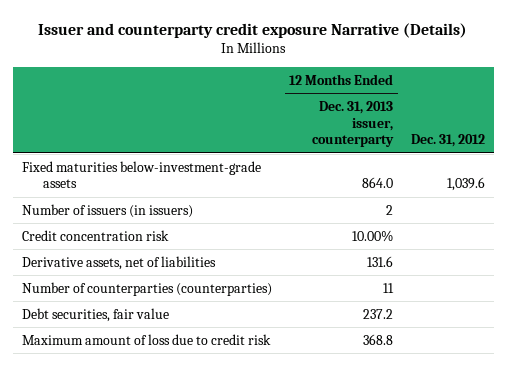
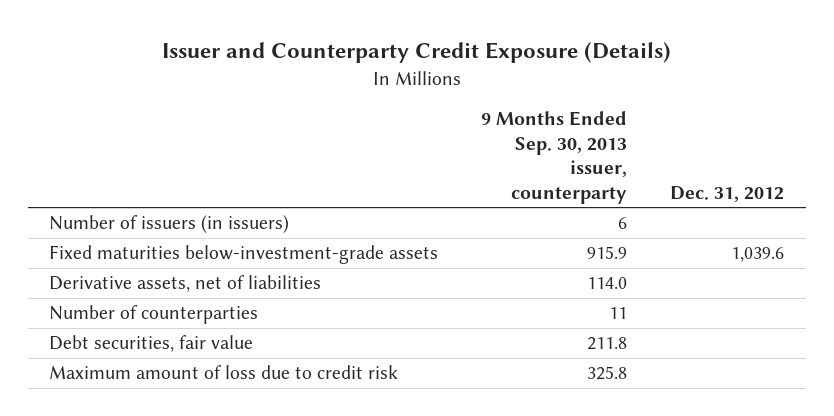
- Issuer and counterparty credit exposure Narrative (Details)
+ Issuer and Counterparty Credit Exposure (Details)
- | 12 Months Ended Dec. 31, 2013 issuer, counterparty | Dec. 31, 2012
+ | 9 Months Ended Sep. 30, 2013 issuer, counterparty | Dec. 31, 2012
- Credit concentration risk | 10.00% |
moved down: Fixed maturities below-investment-grade assets | 915.9 | 1,039.6
- Number of counterparties (counterparties) | 11 |
+ Number of counterparties | 11 |

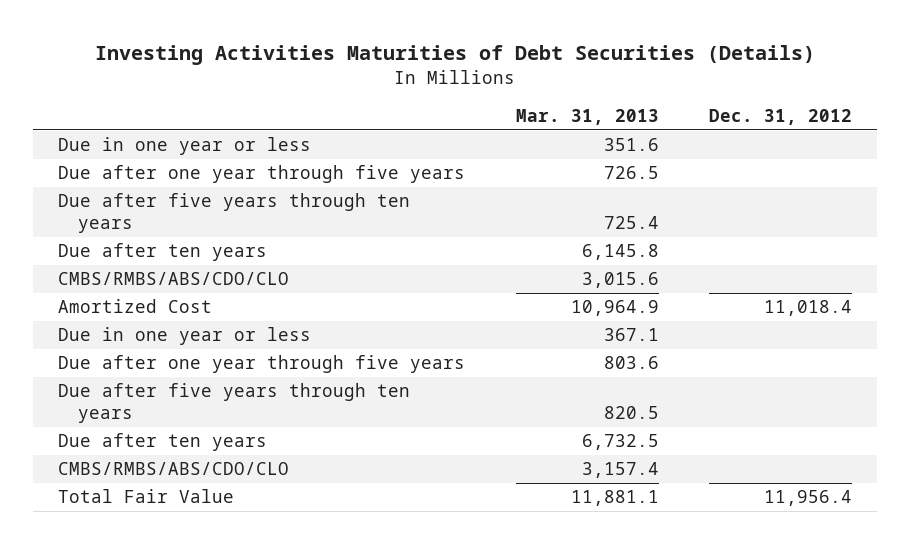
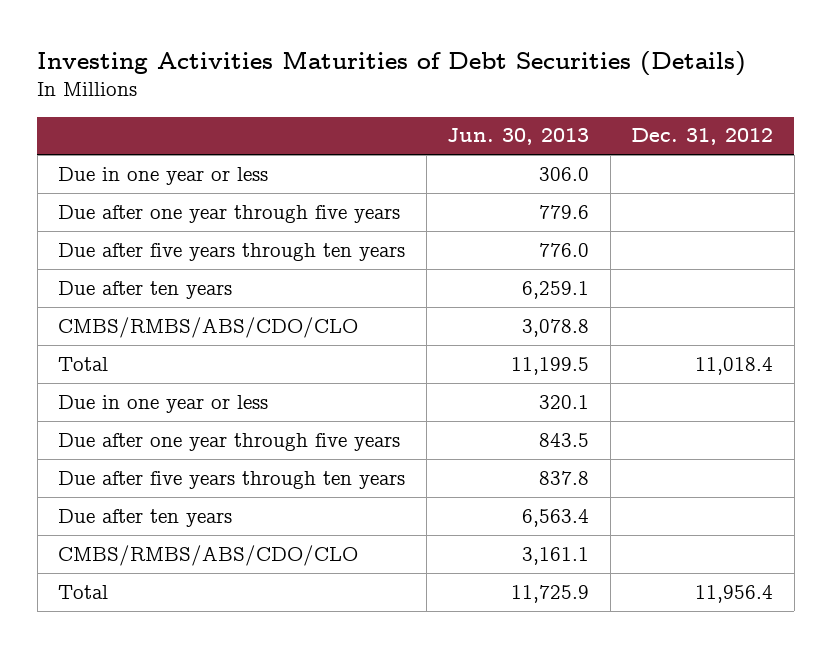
- | Mar. 31, 2013 | Dec. 31, 2012
+ | Jun. 30, 2013 | Dec. 31, 2012
- Amortized Cost | 10,964.9 | 11,018.4
+ Total | 11,199.5 | 11,018.4
- Total Fair Value | 11,881.1 | 11,956.4
+ Total | 11,725.9 | 11,956.4

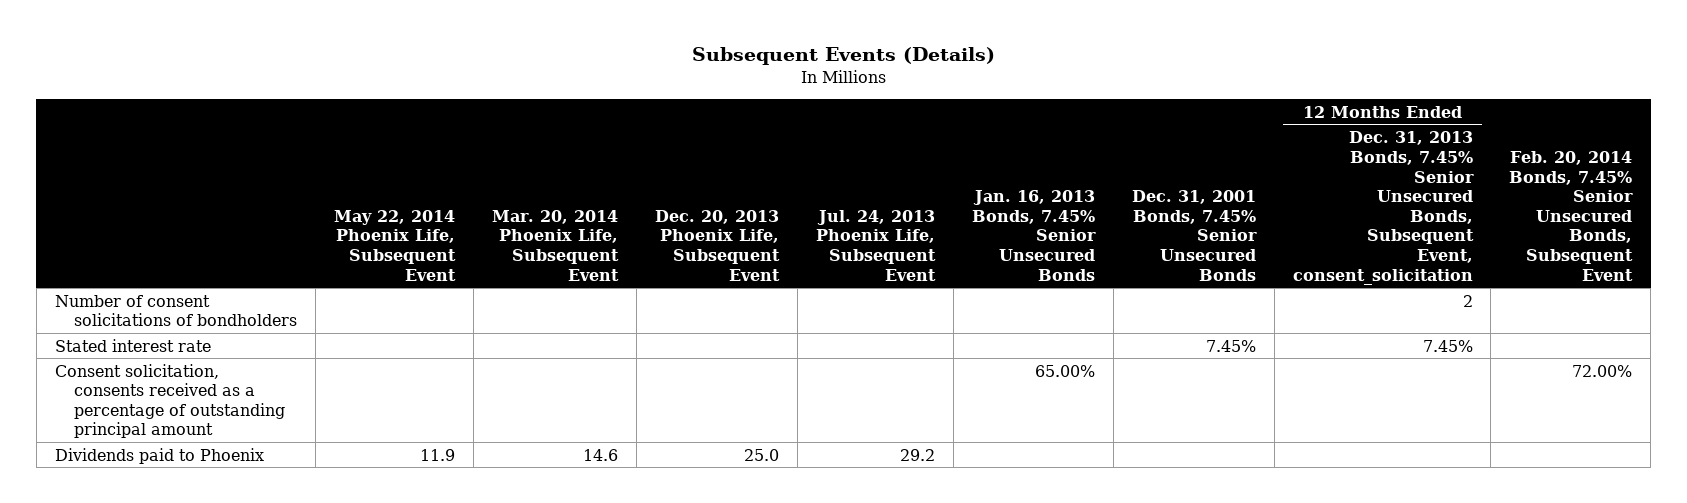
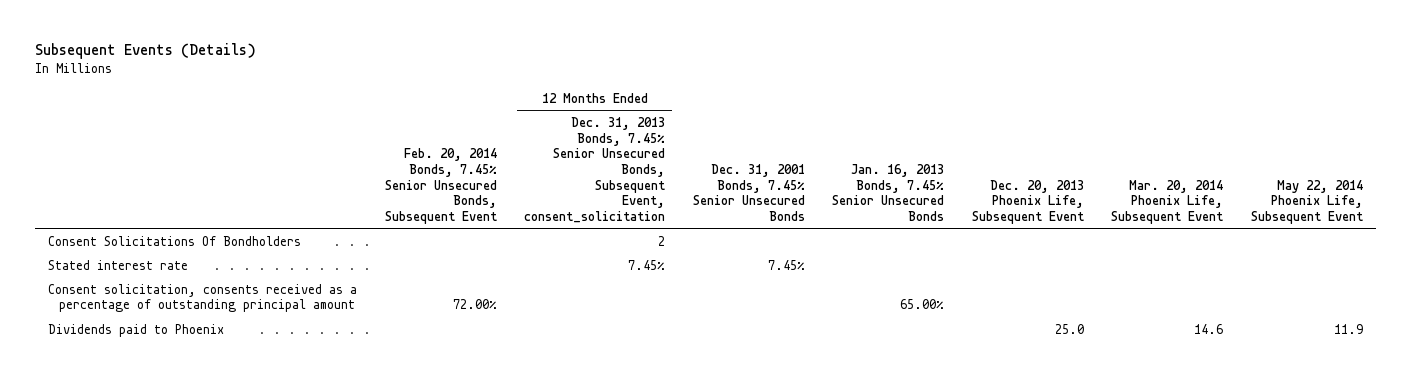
- | May 22, 2014 Phoenix Life, Subsequent Event | Mar. 20, 2014 Phoenix Life, Subsequent Event | Dec. 20, 2013 Phoenix Life, Subsequent Event | Jul. 24, 2013 Phoenix Life, Subsequent Event | Jan. 16, 2013 Bonds, 7.45% Senior Unsecured Bonds | Dec. 31, 2001 Bonds, 7.45% Senior Unsecured Bonds | 12 Months Ended Dec. 31, 2013 Bonds, 7.45% Senior Unsecured Bonds, Subsequent Event, consent_solicitation | Feb. 20, 2014 Bonds, 7.45% Senior Unsecured Bonds, Subsequent Event
+ | Feb. 20, 2014 Bonds, 7.45% Senior Unsecured Bonds, Subsequent Event | 12 Months Ended Dec. 31, 2013 Bonds, 7.45% Senior Unsecured Bonds, Subsequent Event, consent_solicitation | Dec. 31, 2001 Bonds, 7.45% Senior Unsecured Bonds | Jan. 16, 2013 Bonds, 7.45% Senior Unsecured Bonds | Dec. 20, 2013 Phoenix Life, Subsequent Event | Mar. 20, 2014 Phoenix Life, Subsequent Event | May 22, 2014 Phoenix Life, Subsequent Event
- Number of consent solicitations of bondholders | | | | | | | 2 |
+ Consent Solicitations Of Bondholders | | 2 | | | | |

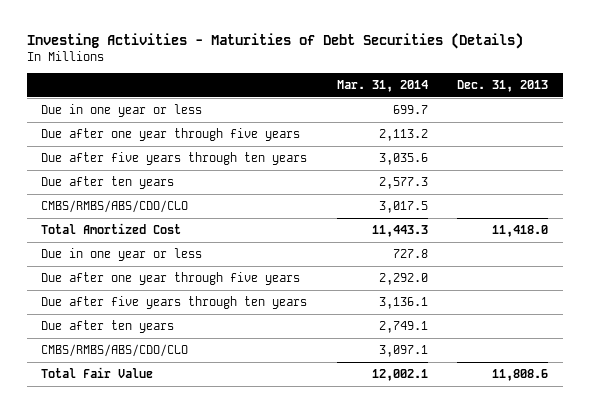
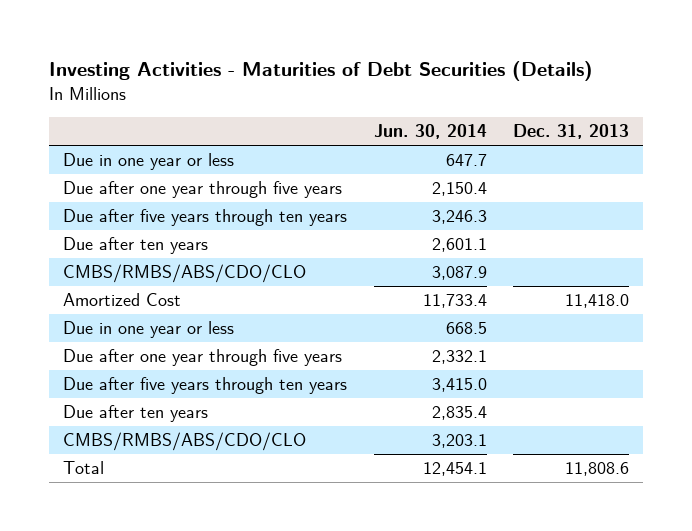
- | Mar. 31, 2014 | Dec. 31, 2013
+ | Jun. 30, 2014 | Dec. 31, 2013
- Total Amortized Cost | 11,443.3 | 11,418.0
+ Amortized Cost | 11,733.4 | 11,418.0
- Total Fair Value | 12,002.1 | 11,808.6
+ Total | 12,454.1 | 11,808.6

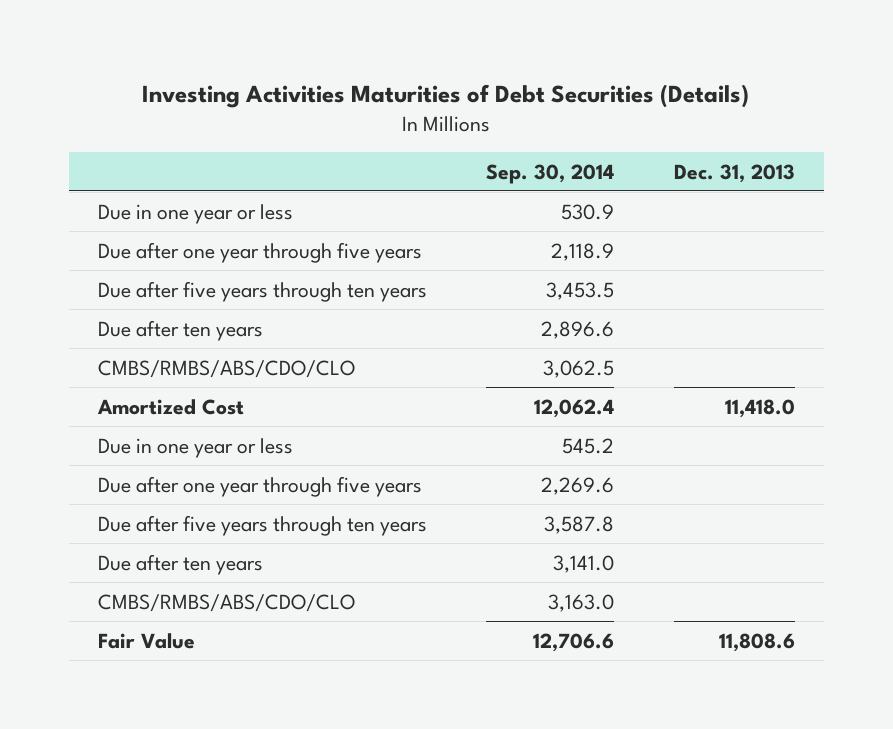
- Investing Activities - Maturities of Debt Securities (Details)
+ Investing Activities Maturities of Debt Securities (Details)
- | Jun. 30, 2014 | Dec. 31, 2013
+ | Sep. 30, 2014 | Dec. 31, 2013
- Total | 12,454.1 | 11,808.6
+ Fair Value | 12,706.6 | 11,808.6

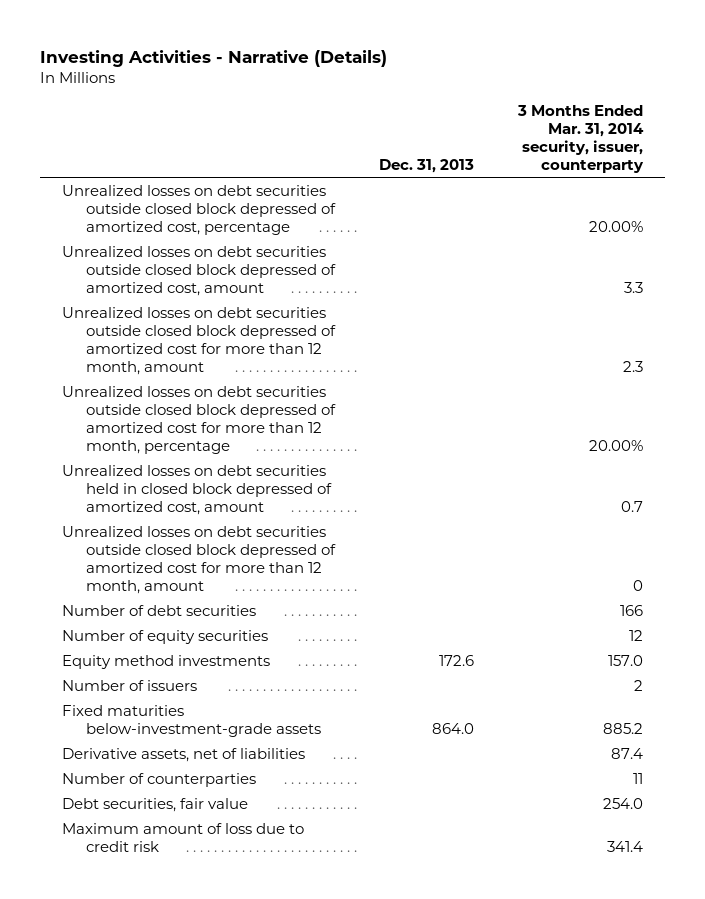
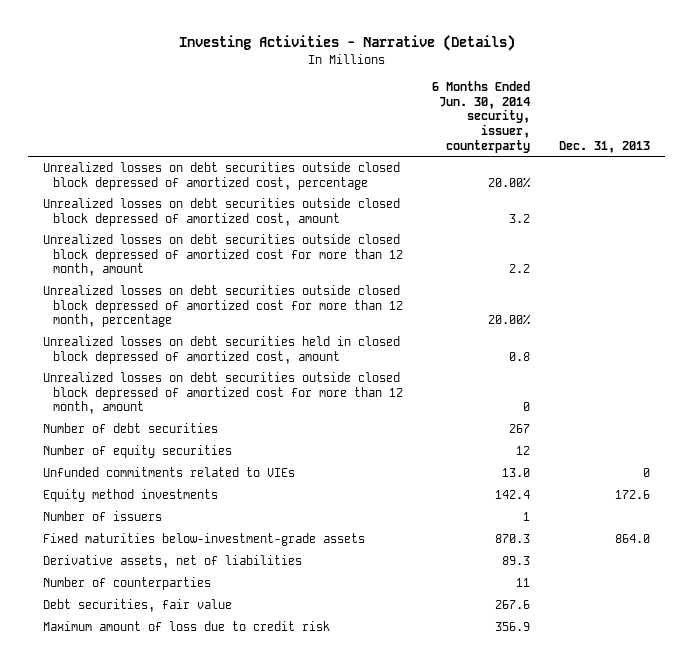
- | Dec. 31, 2013 | 3 Months Ended Mar. 31, 2014 security, issuer, counterparty
+ | 6 Months Ended Jun. 30, 2014 security, issuer, counterparty | Dec. 31, 2013
+ Unfunded commitments related to VIEs | 13.0 | 0

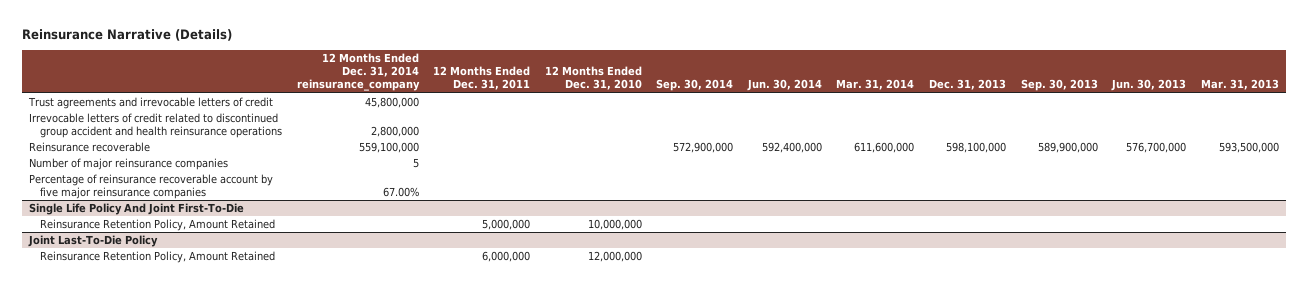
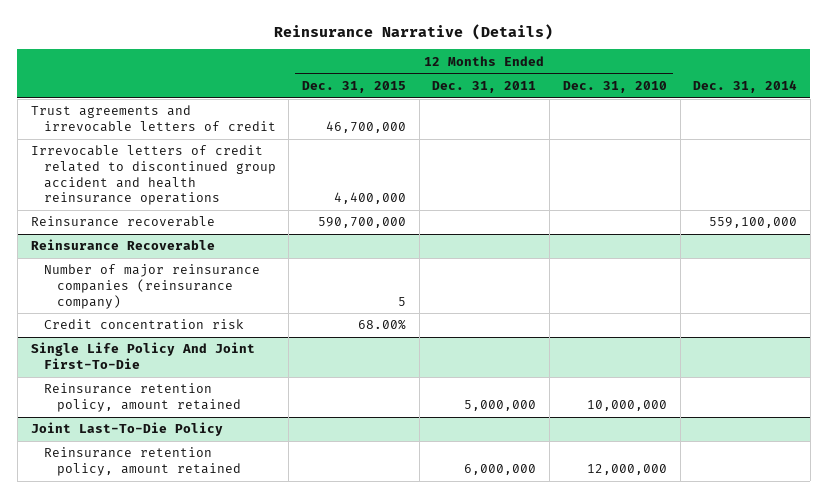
- | 12 Months Ended Dec. 31, 2014 reinsurance_company | 12 Months Ended Dec. 31, 2011 | 12 Months Ended Dec. 31, 2010 | Sep. 30, 2014 | Jun. 30, 2014 | Mar. 31, 2014 | Dec. 31, 2013 | Sep. 30, 2013 | Jun. 30, 2013 | Mar. 31, 2013
+ | 12 Months Ended Dec. 31, 2015 | 12 Months Ended Dec. 31, 2011 | 12 Months Ended Dec. 31, 2010 | Dec. 31, 2014
- Number of major reinsurance companies | 5 | | | | | | | | |
- Percentage of reinsurance recoverable account by five major reinsurance companies | 67.00% | | | | | | | | |
+ Reinsurance Recoverable
+ Number of major reinsurance companies (reinsurance company) | 5 | | |
+ Credit concentration risk | 68.00% | | |
@ Single Life Policy And Joint First-To-Die
- Reinsurance Retention Policy, Amount Retained | | 5,000,000 | 10,000,000 | | | | | | |
+ Reinsurance retention policy, amount retained | | 5,000,000 | 10,000,000 |
@ Joint Last-To-Die Policy
- Reinsurance Retention Policy, Amount Retained | | 6,000,000 | 12,000,000 | | | | | | |
+ Reinsurance retention policy, amount retained | | 6,000,000 | 12,000,000 |

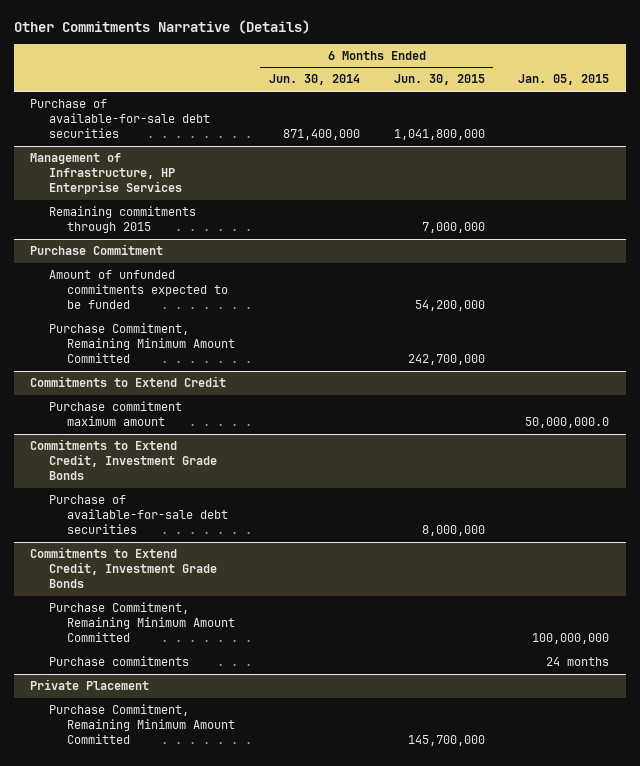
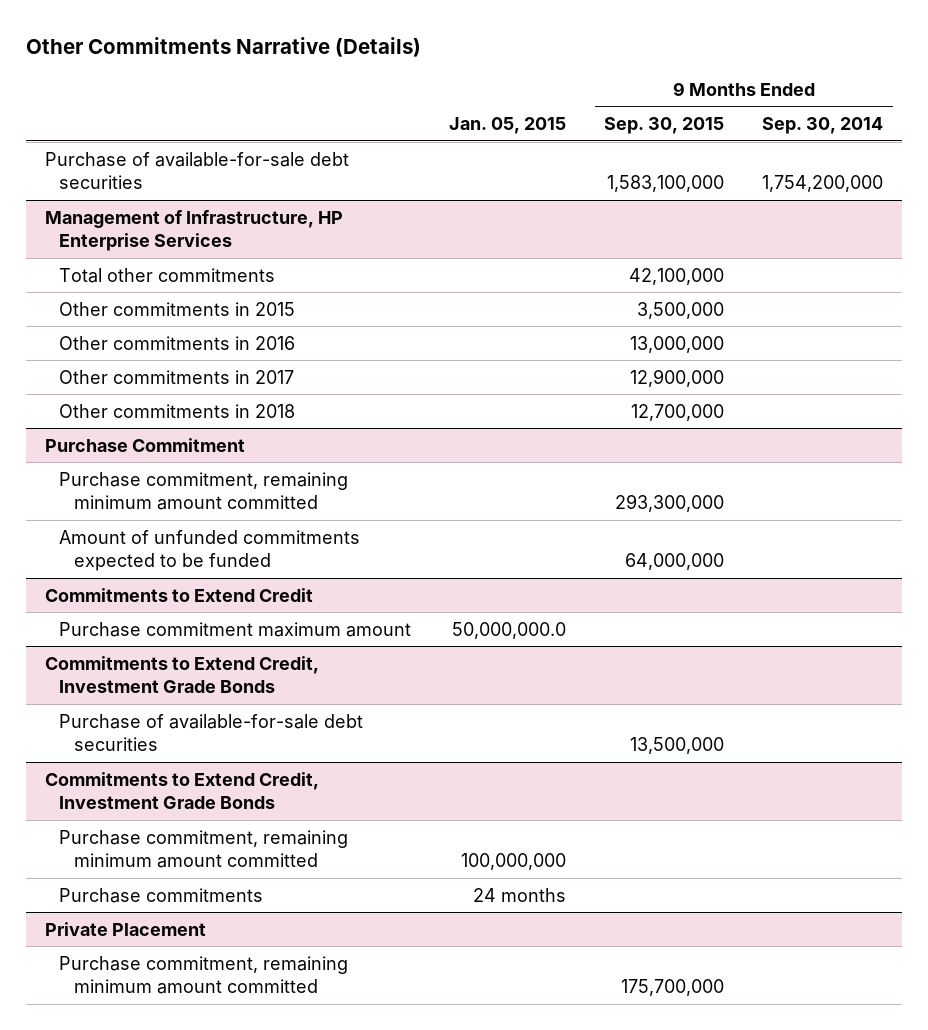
- | 6 Months Ended Jun. 30, 2014 | 6 Months Ended Jun. 30, 2015 | Jan. 05, 2015
+ | Jan. 05, 2015 | 9 Months Ended Sep. 30, 2015 | 9 Months Ended Sep. 30, 2014
@ Management of Infrastructure, HP Enterprise Services
- Remaining commitments through 2015 | | 7,000,000 |
+ Total other commitments | | 42,100,000 |
+ Other commitments in 2015 | | 3,500,000 |
+ Other commitments in 2016 | | 13,000,000 |
+ Other commitments in 2017 | | 12,900,000 |
+ Other commitments in 2018 | | 12,700,000 |
@ Purchase Commitment
+ Purchase commitment, remaining minimum amount committed | | 293,300,000 |
- Purchase Commitment, Remaining Minimum Amount Committed | | 242,700,000 |
@ Commitments to Extend Credit, Investment Grade Bonds
- Purchase Commitment, Remaining Minimum Amount Committed | | | 100,000,000
+ Purchase commitment, remaining minimum amount committed | 100,000,000 | |
@ Private Placement
- Purchase Commitment, Remaining Minimum Amount Committed | | 145,700,000 |
+ Purchase commitment, remaining minimum amount committed | | 175,700,000 |

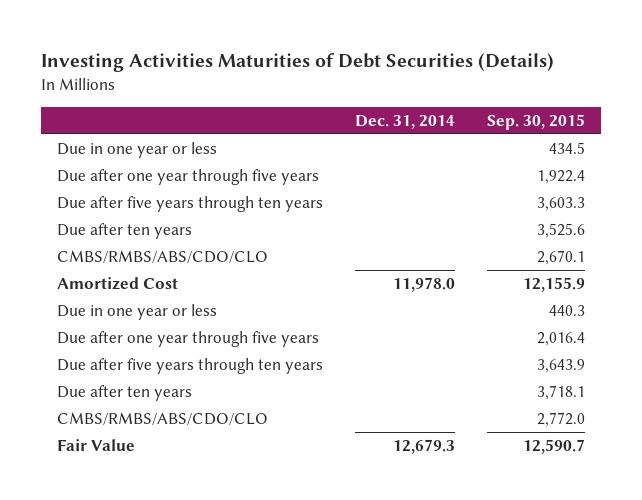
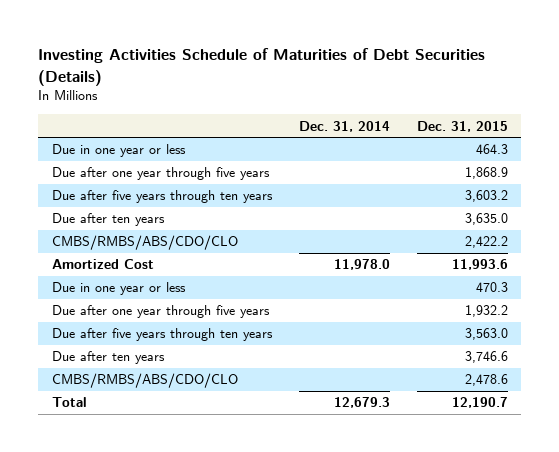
- Investing Activities Maturities of Debt Securities (Details)
+ Investing Activities Schedule of Maturities of Debt Securities (Details)
- | Dec. 31, 2014 | Sep. 30, 2015
+ | Dec. 31, 2014 | Dec. 31, 2015
- Fair Value | 12,679.3 | 12,590.7
+ Total | 12,679.3 | 12,190.7

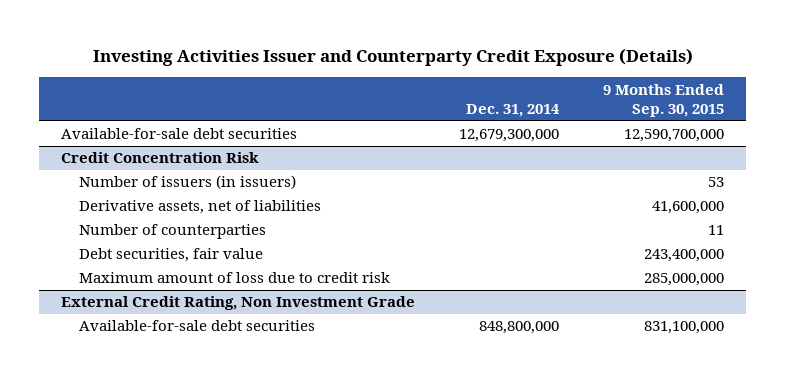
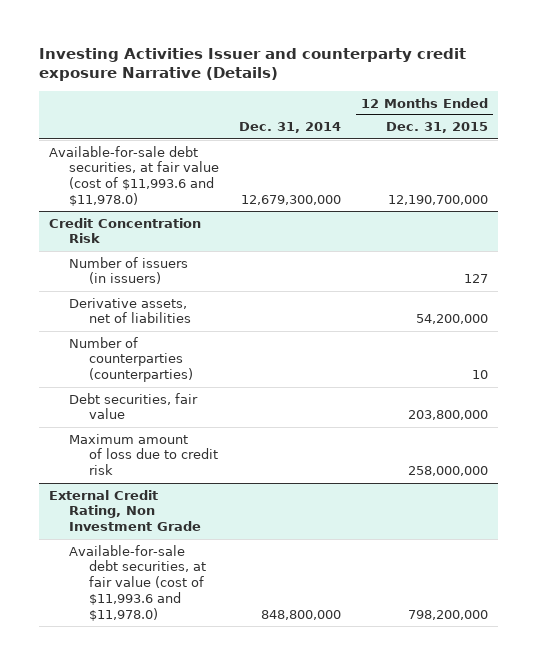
- Investing Activities Issuer and Counterparty Credit Exposure (Details)
+ Investing Activities Issuer and counterparty credit exposure Narrative (Details)
- | Dec. 31, 2014 | 9 Months Ended Sep. 30, 2015
+ | Dec. 31, 2014 | 12 Months Ended Dec. 31, 2015
- Available-for-sale debt securities | 12,679,300,000 | 12,590,700,000
+ Available-for-sale debt securities, at fair value (cost of $11,993.6 and $11,978.0) | 12,679,300,000 | 12,190,700,000
@ Credit Concentration Risk
- Number of counterparties | | 11
+ Number of counterparties (counterparties) | | 10
@ External Credit Rating, Non Investment Grade
- Available-for-sale debt securities | 848,800,000 | 831,100,000
+ Available-for-sale debt securities, at fair value (cost of $11,993.6 and $11,978.0) | 848,800,000 | 798,200,000

